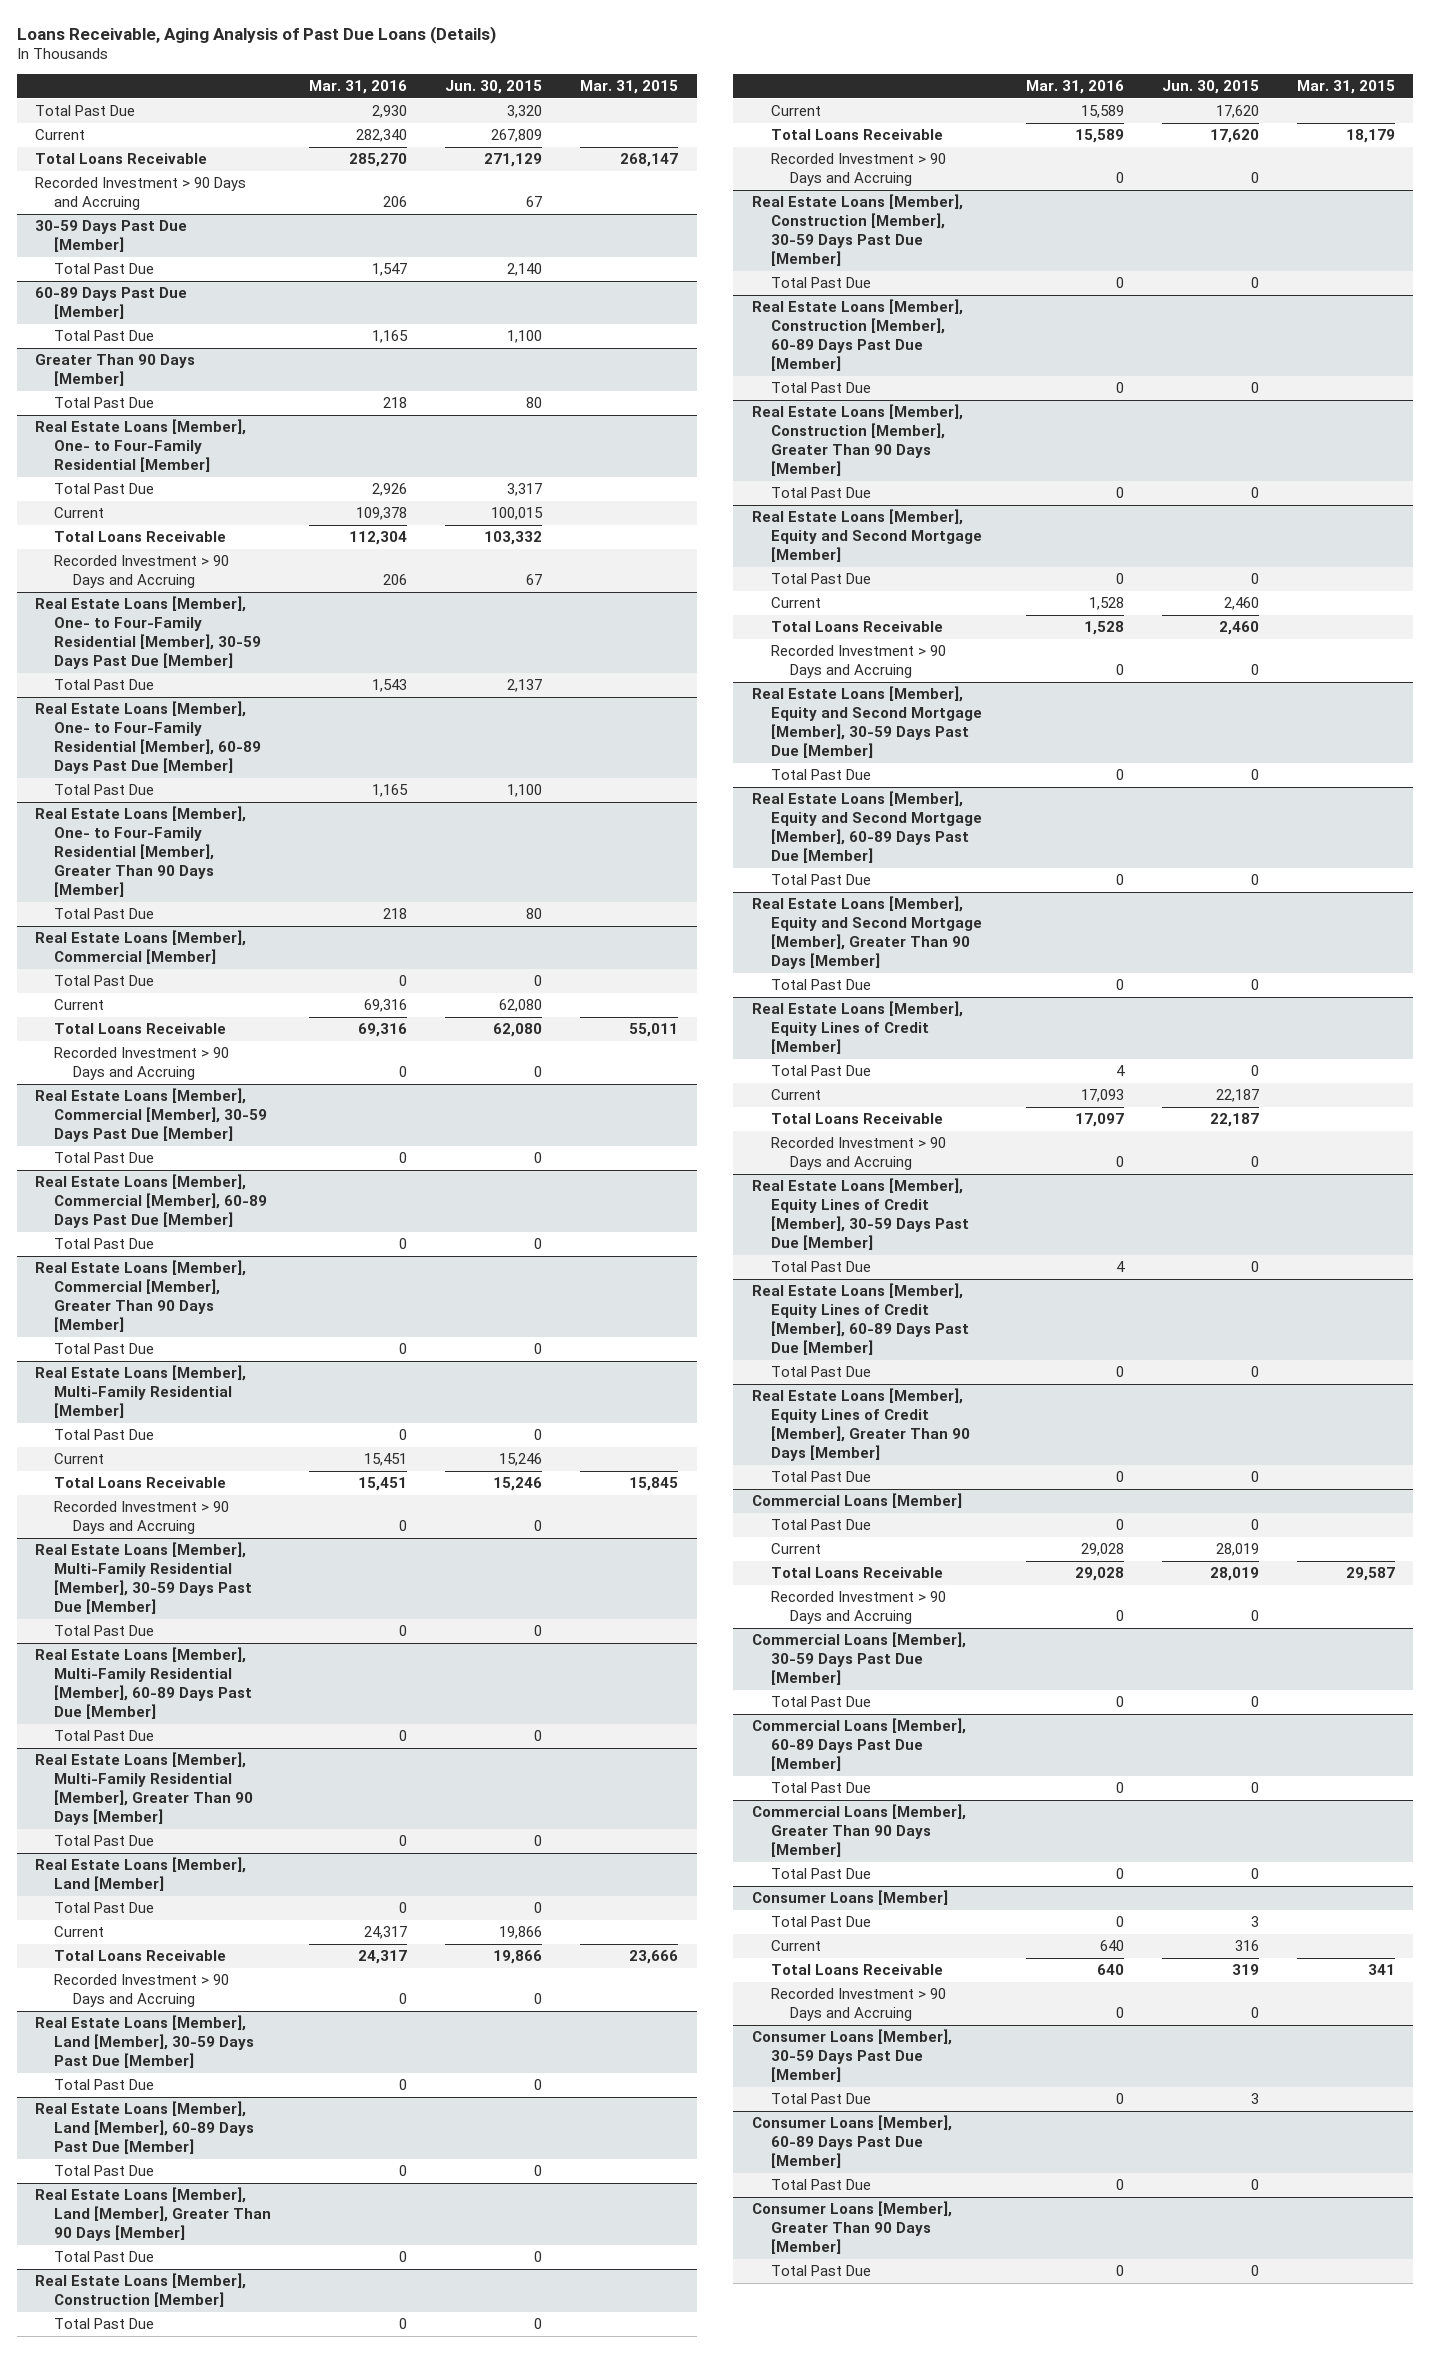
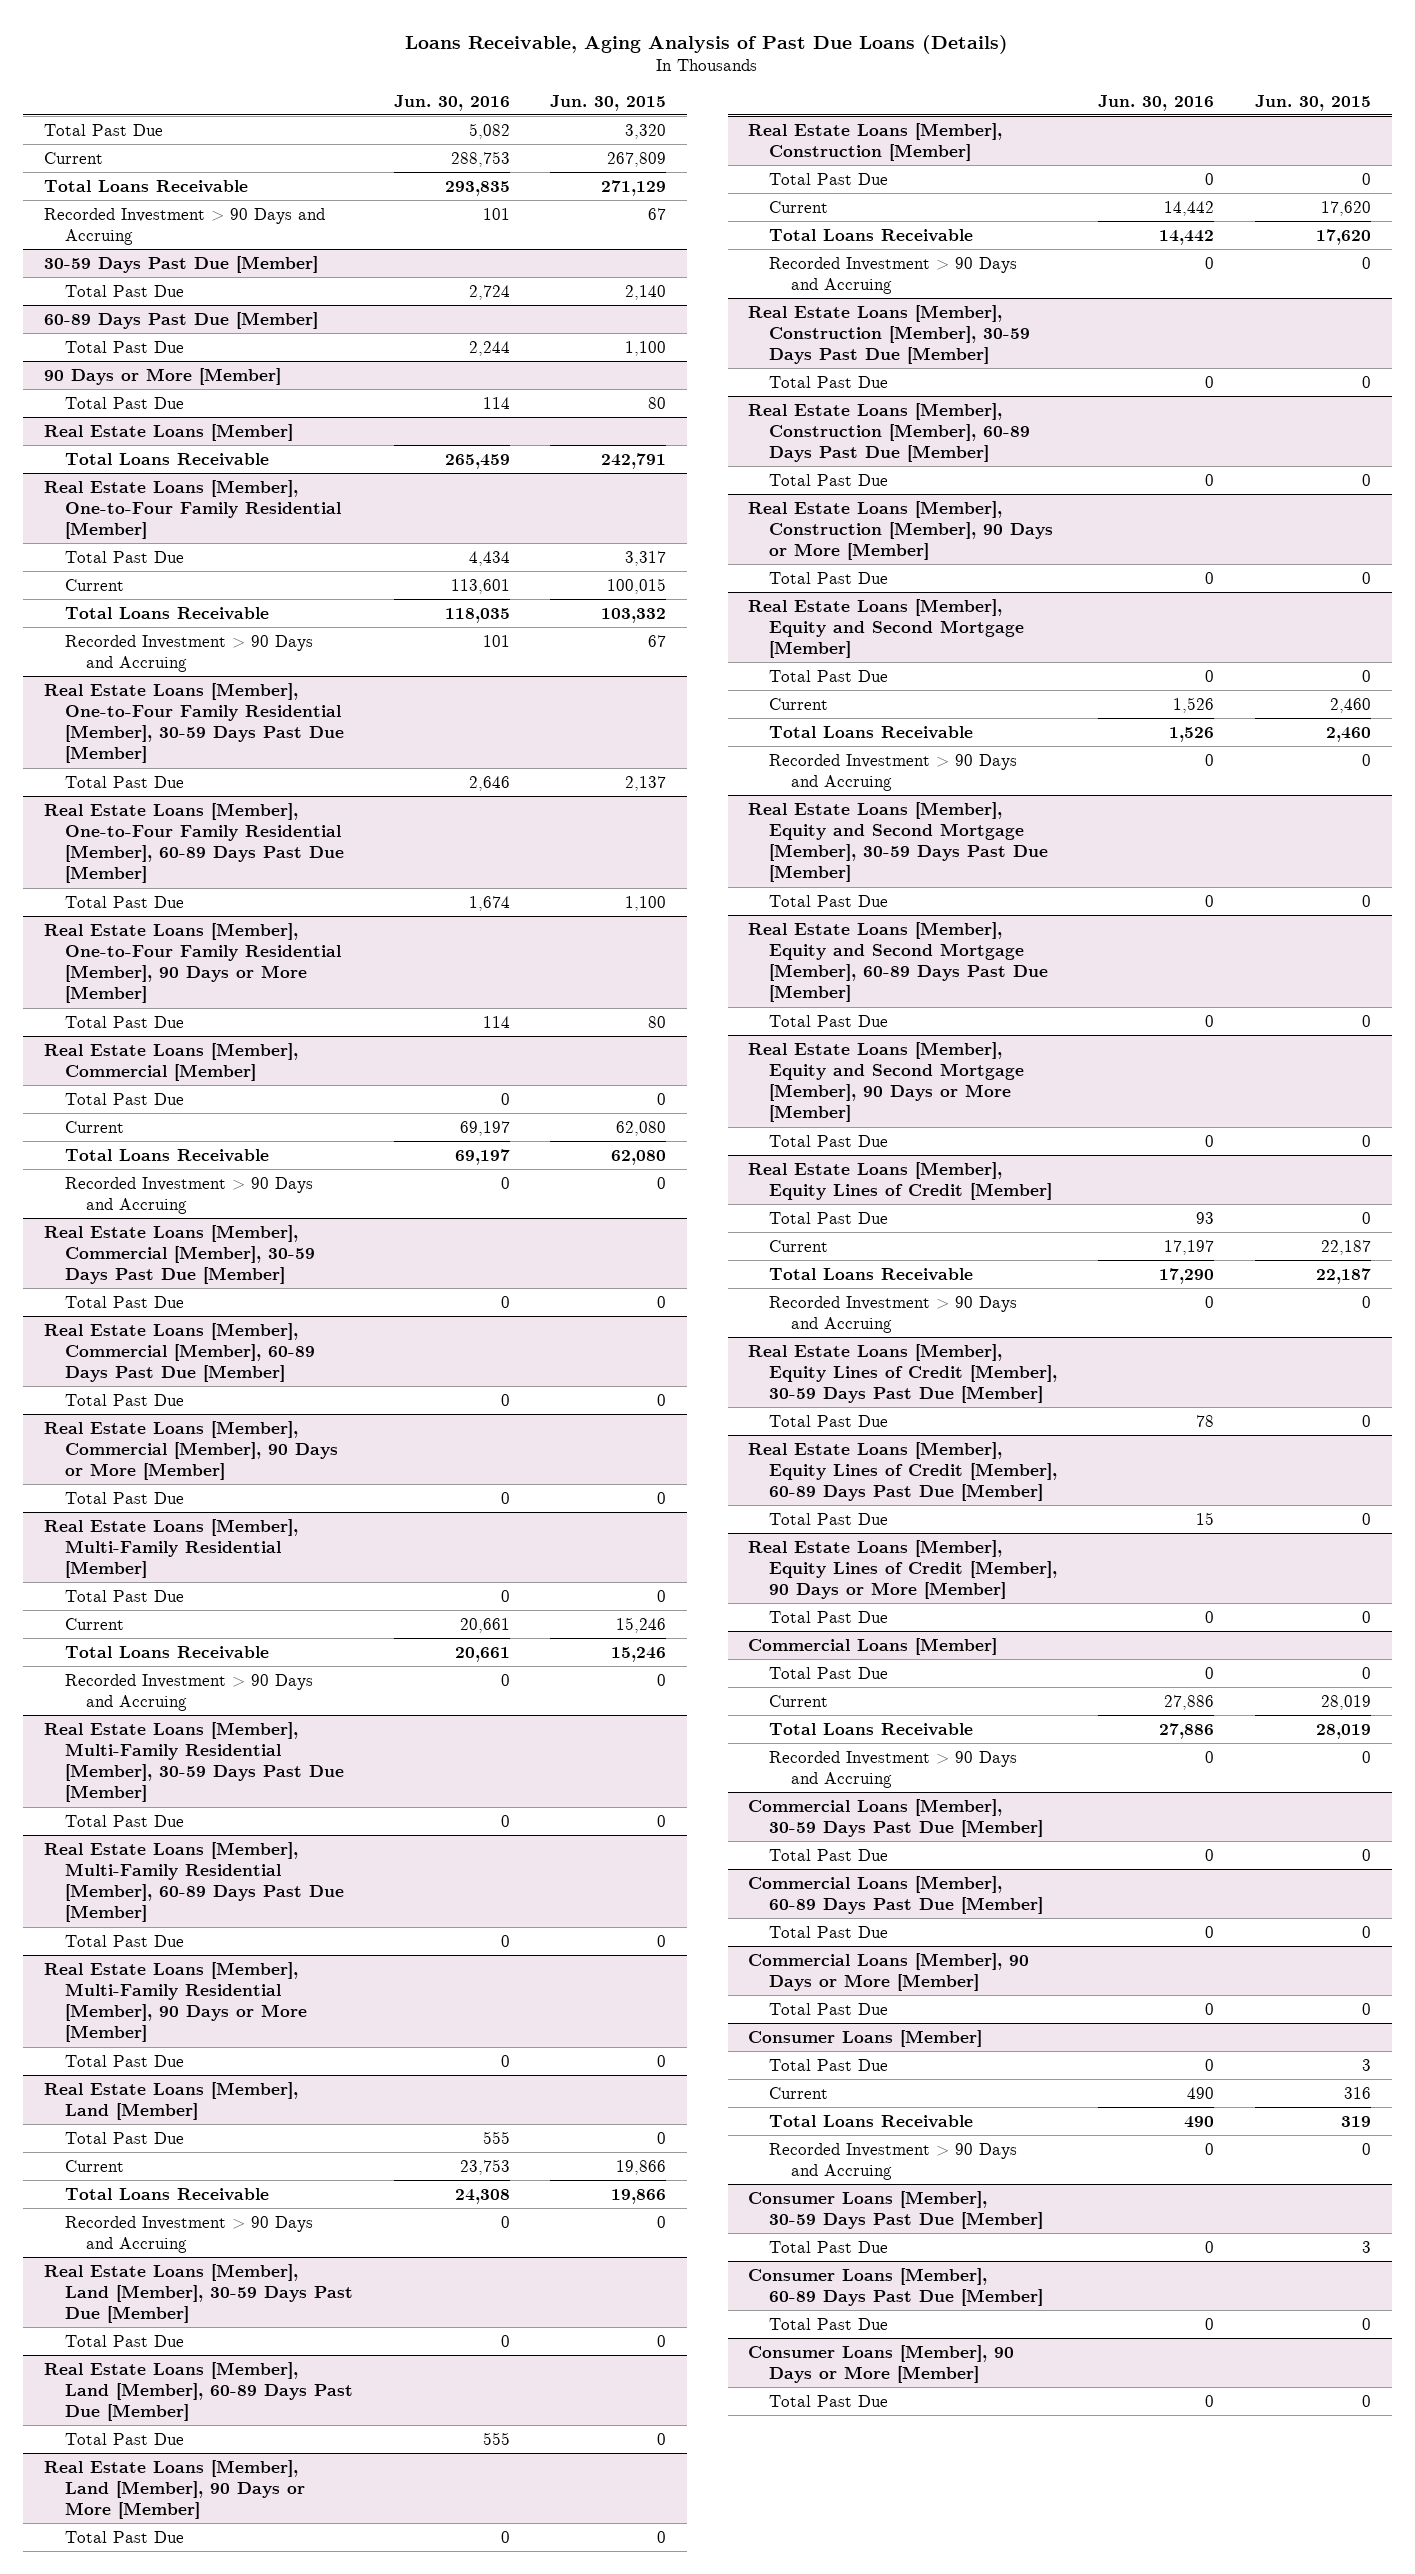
- | Mar. 31, 2016 | Jun. 30, 2015 | Mar. 31, 2015
+ | Jun. 30, 2016 | Jun. 30, 2015
- Greater Than 90 Days [Member]
+ 90 Days or More [Member]
- Real Estate Loans [Member], One- to Four-Family Residential [Member]
+ Real Estate Loans [Member]
+ Total Loans Receivable | 265,459 | 242,791
+ Real Estate Loans [Member], One-to-Four Family Residential [Member]
- Real Estate Loans [Member], One- to Four-Family Residential [Member], 30-59 Days Past Due [Member]
+ Real Estate Loans [Member], One-to-Four Family Residential [Member], 30-59 Days Past Due [Member]
- Real Estate Loans [Member], One- to Four-Family Residential [Member], 60-89 Days Past Due [Member]
+ Real Estate Loans [Member], One-to-Four Family Residential [Member], 60-89 Days Past Due [Member]
- Real Estate Loans [Member], One- to Four-Family Residential [Member], Greater Than 90 Days [Member]
+ Real Estate Loans [Member], One-to-Four Family Residential [Member], 90 Days or More [Member]
- Real Estate Loans [Member], Commercial [Member], Greater Than 90 Days [Member]
+ Real Estate Loans [Member], Commercial [Member], 90 Days or More [Member]
- Real Estate Loans [Member], Multi-Family Residential [Member], Greater Than 90 Days [Member]
+ Real Estate Loans [Member], Multi-Family Residential [Member], 90 Days or More [Member]
- Real Estate Loans [Member], Land [Member], Greater Than 90 Days [Member]
+ Real Estate Loans [Member], Land [Member], 90 Days or More [Member]
- Real Estate Loans [Member], Construction [Member], Greater Than 90 Days [Member]
+ Real Estate Loans [Member], Construction [Member], 90 Days or More [Member]
- Real Estate Loans [Member], Equity and Second Mortgage [Member], Greater Than 90 Days [Member]
+ Real Estate Loans [Member], Equity and Second Mortgage [Member], 90 Days or More [Member]
- Real Estate Loans [Member], Equity Lines of Credit [Member], Greater Than 90 Days [Member]
+ Real Estate Loans [Member], Equity Lines of Credit [Member], 90 Days or More [Member]
- Commercial Loans [Member], Greater Than 90 Days [Member]
+ Commercial Loans [Member], 90 Days or More [Member]
- Consumer Loans [Member], Greater Than 90 Days [Member]
+ Consumer Loans [Member], 90 Days or More [Member]

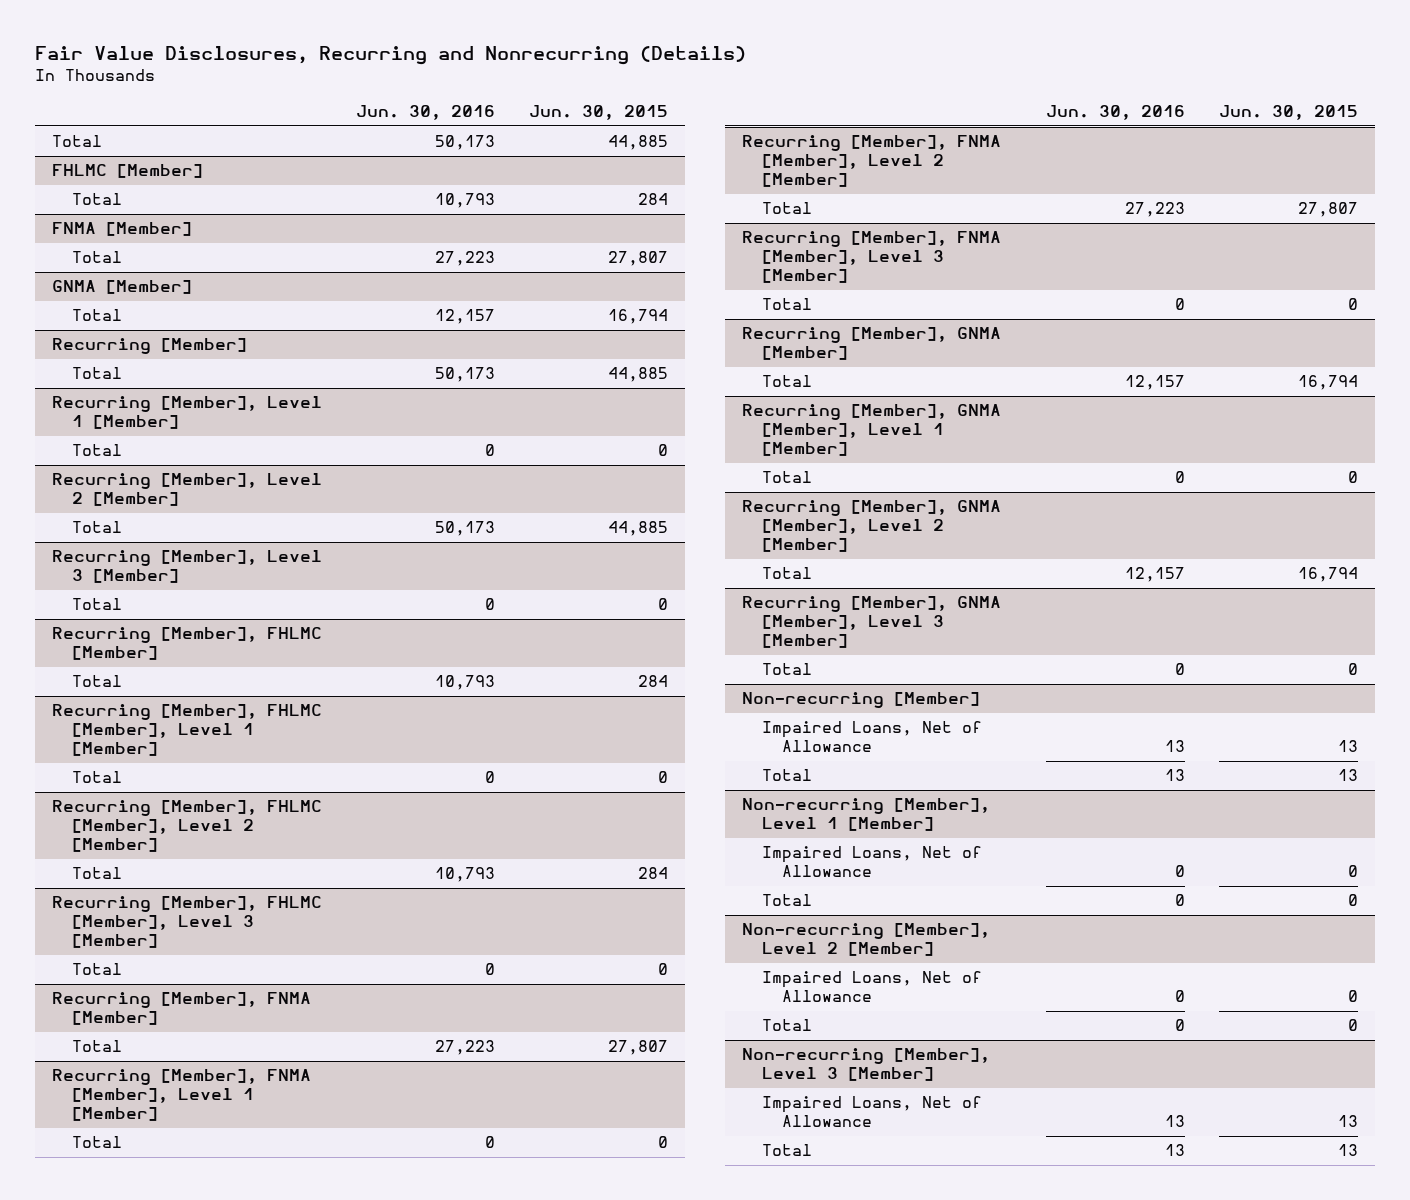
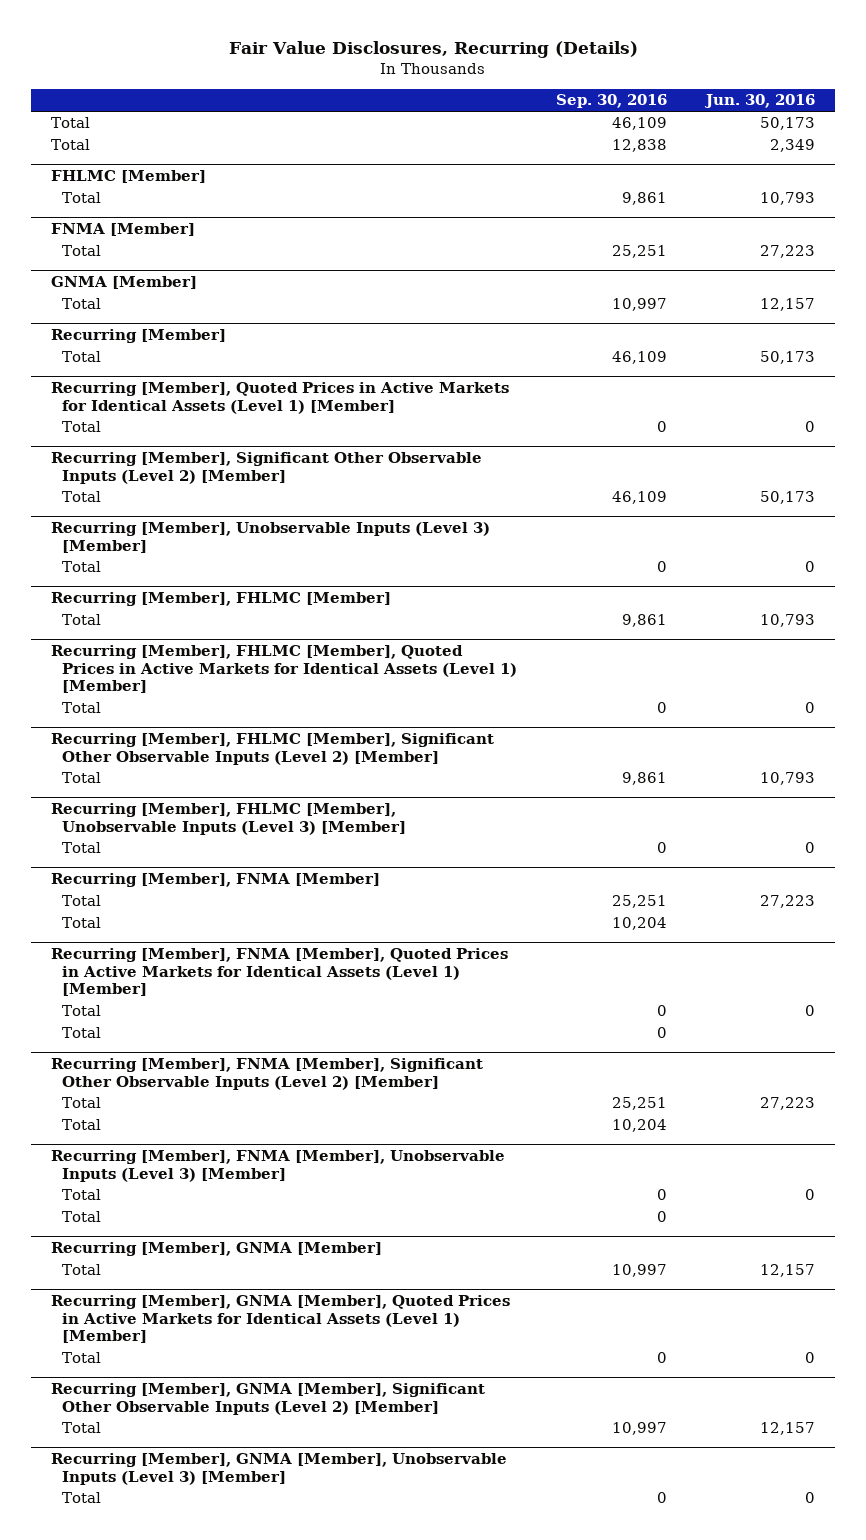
- Fair Value Disclosures, Recurring and Nonrecurring (Details)
+ Fair Value Disclosures, Recurring (Details)
- | Jun. 30, 2016 | Jun. 30, 2015
+ | Sep. 30, 2016 | Jun. 30, 2016
+ Total | 12,838 | 2,349
- Recurring [Member], Level 1 [Member]
+ Recurring [Member], Quoted Prices in Active Markets for Identical Assets (Level 1) [Member]
- Recurring [Member], Level 2 [Member]
+ Recurring [Member], Significant Other Observable Inputs (Level 2) [Member]
- Recurring [Member], Level 3 [Member]
+ Recurring [Member], Unobservable Inputs (Level 3) [Member]
- Recurring [Member], FHLMC [Member], Level 1 [Member]
+ Recurring [Member], FHLMC [Member], Quoted Prices in Active Markets for Identical Assets (Level 1) [Member]
- Recurring [Member], FHLMC [Member], Level 2 [Member]
+ Recurring [Member], FHLMC [Member], Significant Other Observable Inputs (Level 2) [Member]
- Recurring [Member], FHLMC [Member], Level 3 [Member]
+ Recurring [Member], FHLMC [Member], Unobservable Inputs (Level 3) [Member]
- Recurring [Member], FNMA [Member], Level 1 [Member]
@ Recurring [Member], FNMA [Member]
+ Total | 10,204 |
+ Recurring [Member], FNMA [Member], Quoted Prices in Active Markets for Identical Assets (Level 1) [Member]
- Recurring [Member], FNMA [Member], Level 2 [Member]
+ Total | 0 |
+ Recurring [Member], FNMA [Member], Significant Other Observable Inputs (Level 2) [Member]
- Recurring [Member], FNMA [Member], Level 3 [Member]
+ Total | 10,204 |
+ Recurring [Member], FNMA [Member], Unobservable Inputs (Level 3) [Member]
+ Total | 0 |
- Recurring [Member], GNMA [Member], Level 1 [Member]
+ Recurring [Member], GNMA [Member], Quoted Prices in Active Markets for Identical Assets (Level 1) [Member]
- Recurring [Member], GNMA [Member], Level 2 [Member]
+ Recurring [Member], GNMA [Member], Significant Other Observable Inputs (Level 2) [Member]
- Recurring [Member], GNMA [Member], Level 3 [Member]
- Total | 0 | 0
- Non-recurring [Member]
- Impaired Loans, Net of Allowance | 13 | 13
- Total | 13 | 13
- Non-recurring [Member], Level 1 [Member]
- Impaired Loans, Net of Allowance | 0 | 0
- Total | 0 | 0
- Non-recurring [Member], Level 2 [Member]
- Impaired Loans, Net of Allowance | 0 | 0
+ Recurring [Member], GNMA [Member], Unobservable Inputs (Level 3) [Member]
- Non-recurring [Member], Level 3 [Member]
- Impaired Loans, Net of Allowance | 13 | 13
- Total | 13 | 13

